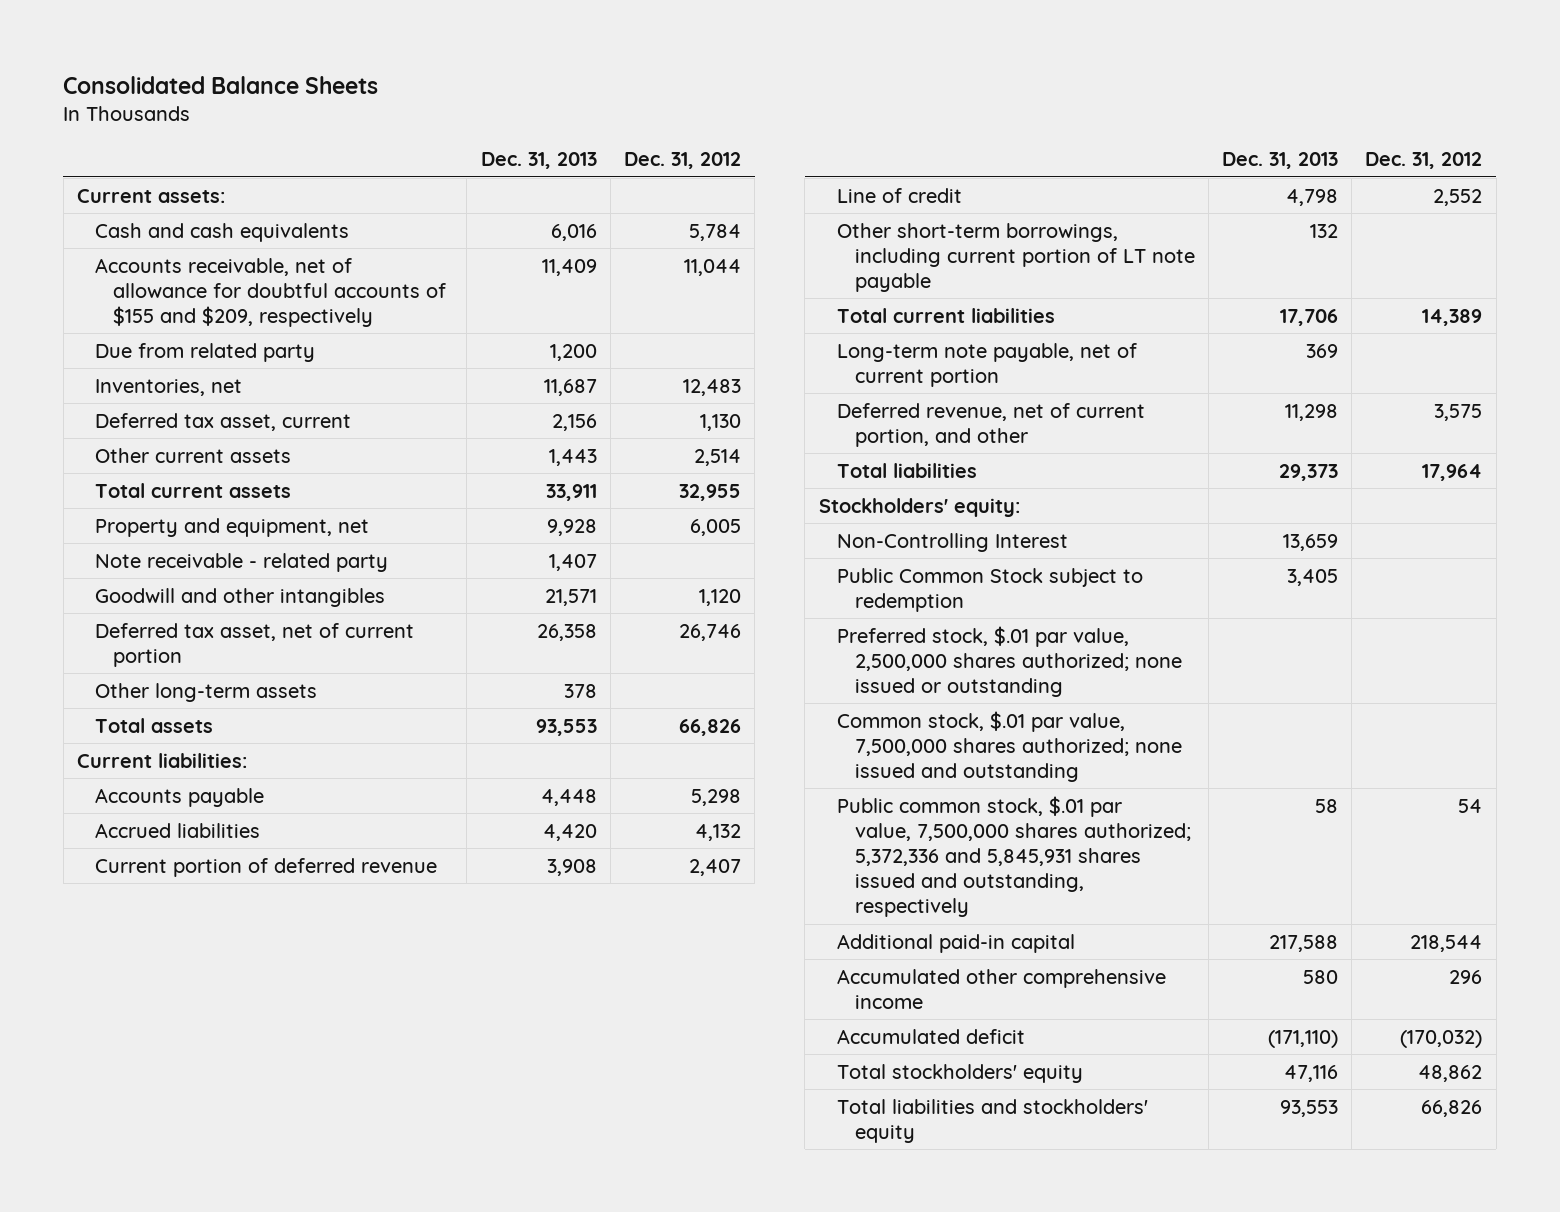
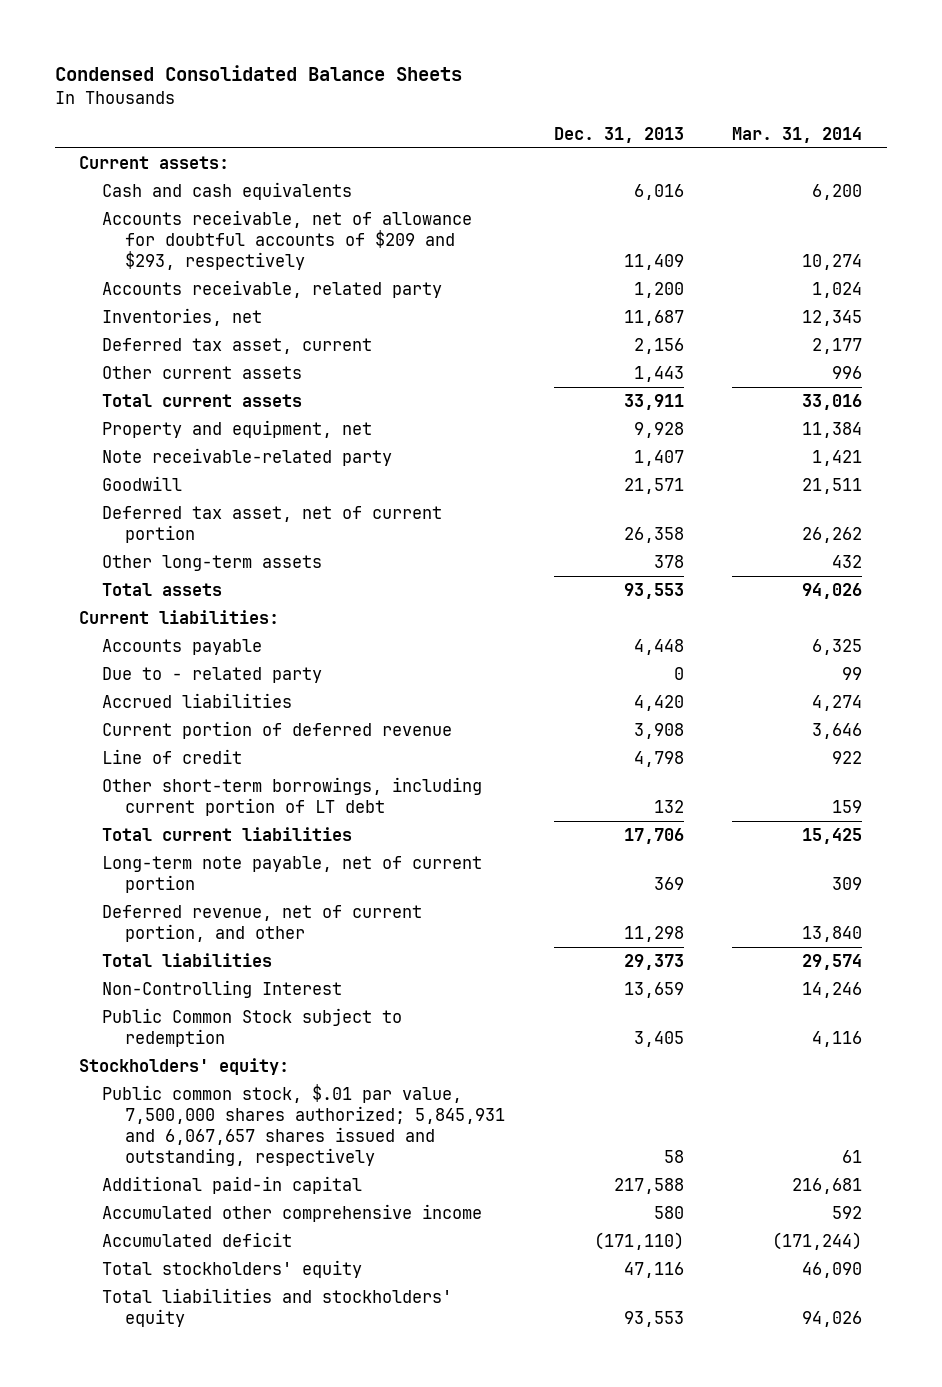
- Consolidated Balance Sheets
+ Condensed Consolidated Balance Sheets
- | Dec. 31, 2013 | Dec. 31, 2012
+ | Dec. 31, 2013 | Mar. 31, 2014
- Accounts receivable, net of allowance for doubtful accounts of $155 and $209, respectively | 11,409 | 11,044
- Due from related party | 1,200 |
+ Accounts receivable, net of allowance for doubtful accounts of $209 and $293, respectively | 11,409 | 10,274
+ Accounts receivable, related party | 1,200 | 1,024
- Note receivable - related party | 1,407 |
- Goodwill and other intangibles | 21,571 | 1,120
+ Note receivable-related party | 1,407 | 1,421
+ Goodwill | 21,571 | 21,511
+ Due to - related party | 0 | 99
- Other short-term borrowings, including current portion of LT note payable | 132 |
+ Other short-term borrowings, including current portion of LT debt | 132 | 159
- Preferred stock, $.01 par value, 2,500,000 shares authorized; none issued or outstanding
- Common stock, $.01 par value, 7,500,000 shares authorized; none issued and outstanding
- Public common stock, $.01 par value, 7,500,000 shares authorized; 5,372,336 and 5,845,931 shares issued and outstanding, respectively | 58 | 54
moved down: Stockholders' equity:
+ Public common stock, $.01 par value, 7,500,000 shares authorized; 5,845,931 and 6,067,657 shares issued and outstanding, respectively | 58 | 61

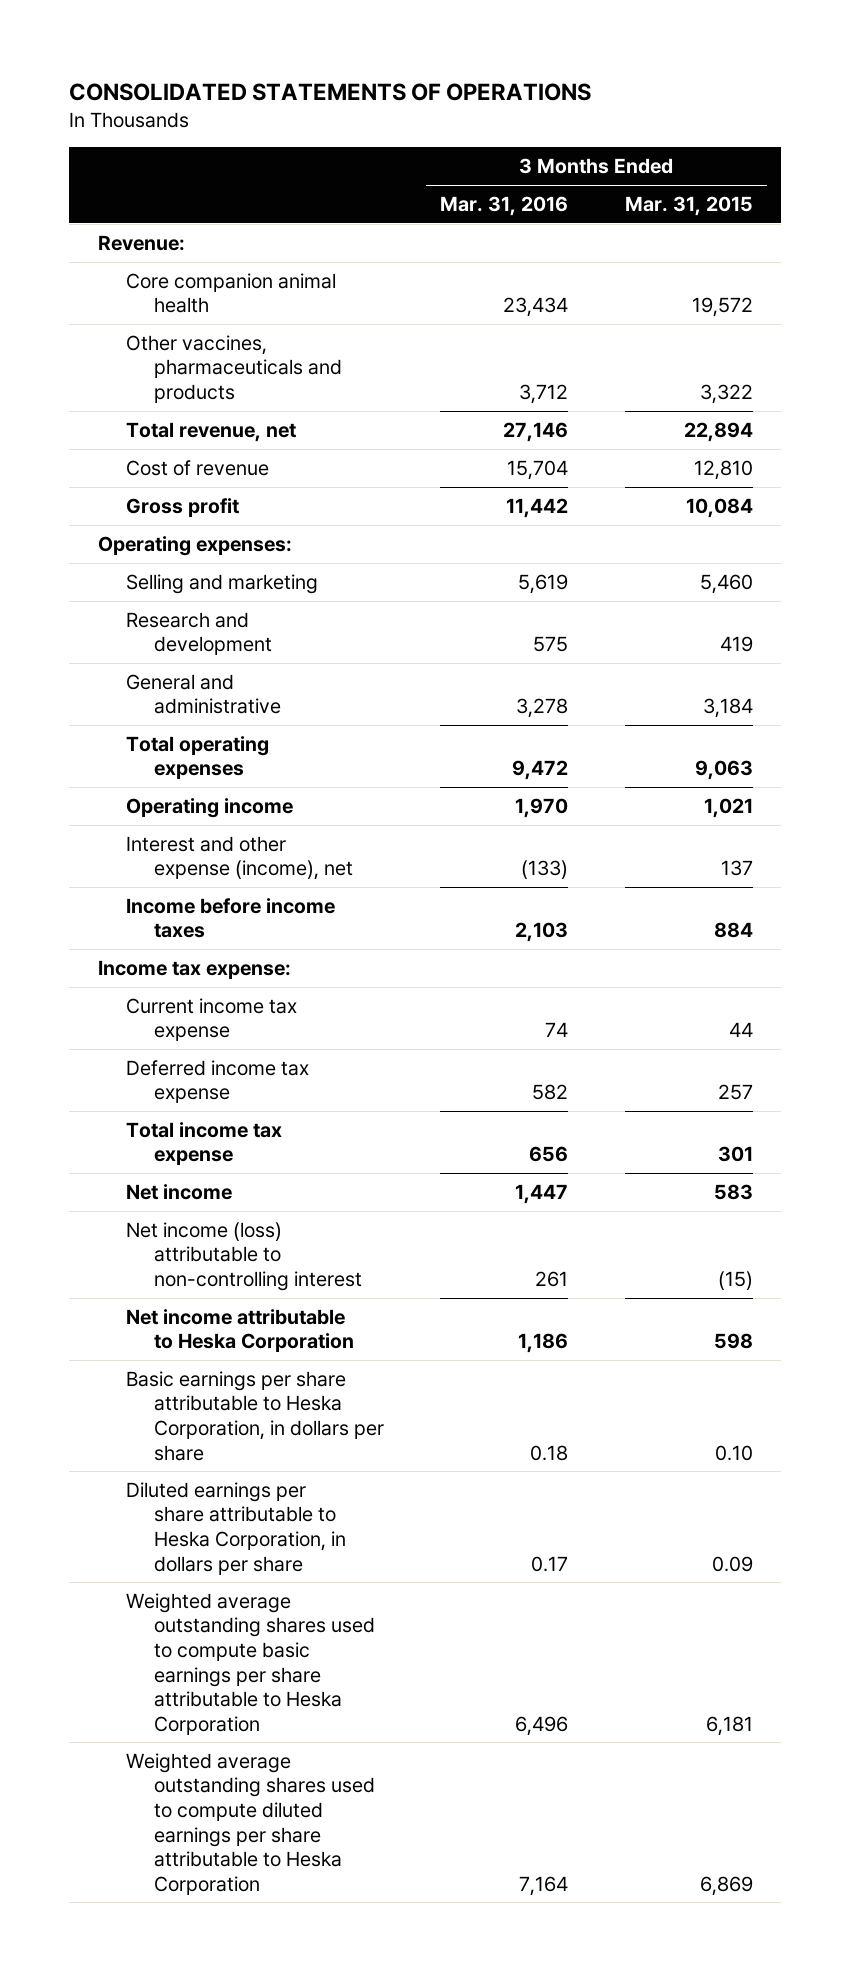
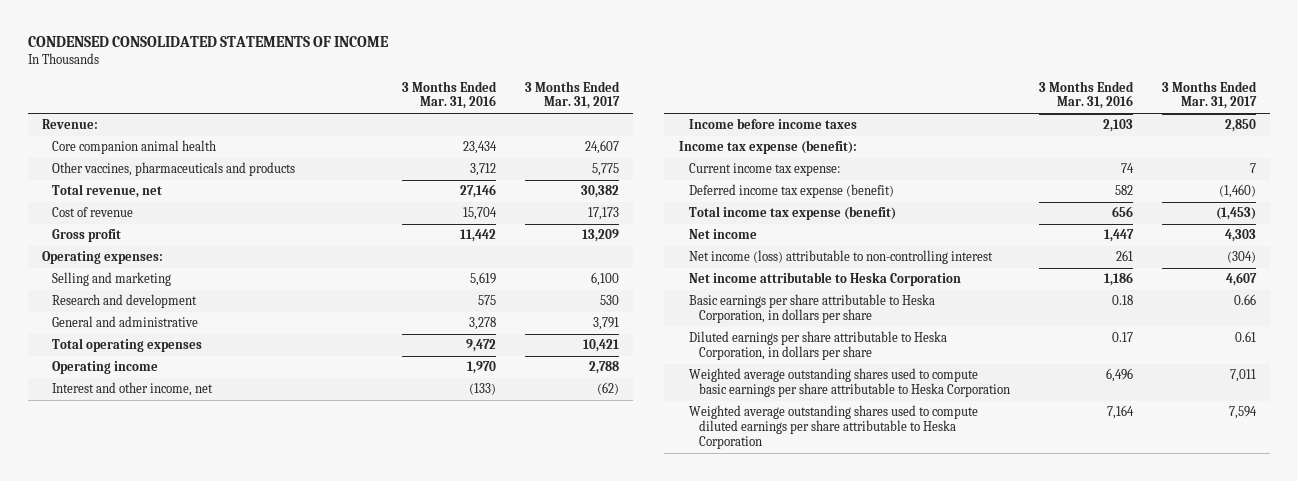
- CONSOLIDATED STATEMENTS OF OPERATIONS
+ CONDENSED CONSOLIDATED STATEMENTS OF INCOME
- | 3 Months Ended Mar. 31, 2016 | 3 Months Ended Mar. 31, 2015
+ | 3 Months Ended Mar. 31, 2016 | 3 Months Ended Mar. 31, 2017
- Interest and other expense (income), net | (133) | 137
+ Interest and other income, net | (133) | (62)
- Income tax expense:
- Current income tax expense | 74 | 44
- Deferred income tax expense | 582 | 257
- Total income tax expense | 656 | 301
+ Income tax expense (benefit):
+ Current income tax expense: | 74 | 7
+ Deferred income tax expense (benefit) | 582 | (1,460)
+ Total income tax expense (benefit) | 656 | (1,453)

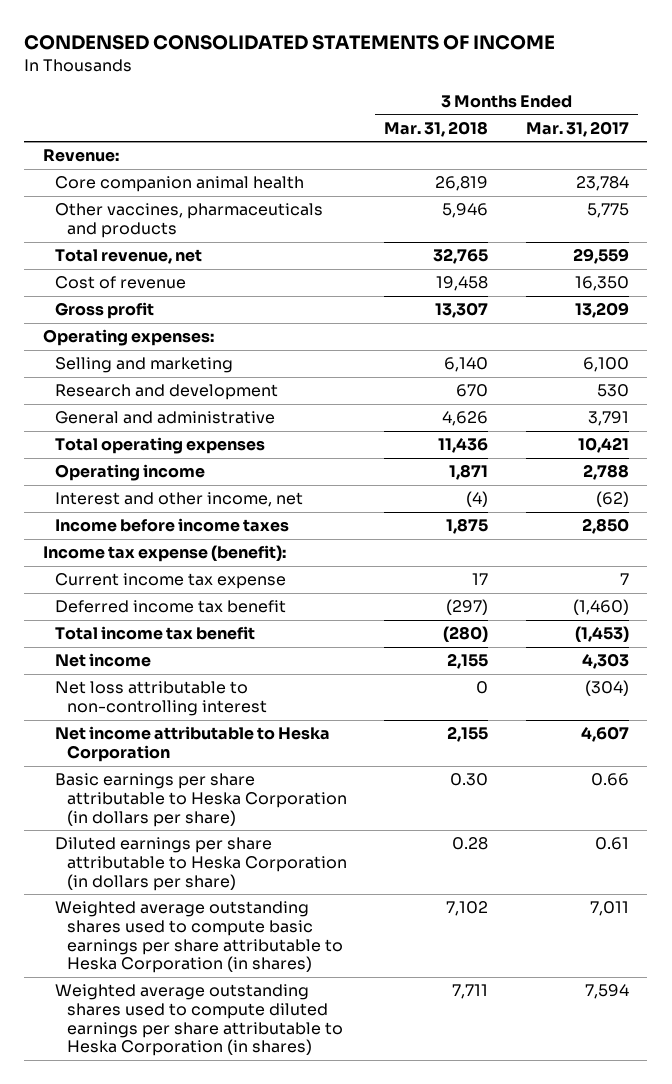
- | 3 Months Ended Mar. 31, 2016 | 3 Months Ended Mar. 31, 2017
+ | 3 Months Ended Mar. 31, 2018 | 3 Months Ended Mar. 31, 2017
- Core companion animal health | 23,434 | 24,607
+ Core companion animal health | 26,819 | 23,784
- Total revenue, net | 27,146 | 30,382
- Cost of revenue | 15,704 | 17,173
+ Total revenue, net | 32,765 | 29,559
+ Cost of revenue | 19,458 | 16,350
- Current income tax expense: | 74 | 7
- Deferred income tax expense (benefit) | 582 | (1,460)
- Total income tax expense (benefit) | 656 | (1,453)
+ Current income tax expense | 17 | 7
+ Deferred income tax benefit | (297) | (1,460)
+ Total income tax benefit | (280) | (1,453)
- Net income (loss) attributable to non-controlling interest | 261 | (304)
+ Net loss attributable to non-controlling interest | 0 | (304)
- Basic earnings per share attributable to Heska Corporation, in dollars per share | 0.18 | 0.66
- Diluted earnings per share attributable to Heska Corporation, in dollars per share | 0.17 | 0.61
- Weighted average outstanding shares used to compute basic earnings per share attributable to Heska Corporation | 6,496 | 7,011
- Weighted average outstanding shares used to compute diluted earnings per share attributable to Heska Corporation | 7,164 | 7,594
+ Basic earnings per share attributable to Heska Corporation (in dollars per share) | 0.30 | 0.66
+ Diluted earnings per share attributable to Heska Corporation (in dollars per share) | 0.28 | 0.61
+ Weighted average outstanding shares used to compute basic earnings per share attributable to Heska Corporation (in shares) | 7,102 | 7,011
+ Weighted average outstanding shares used to compute diluted earnings per share attributable to Heska Corporation (in shares) | 7,711 | 7,594

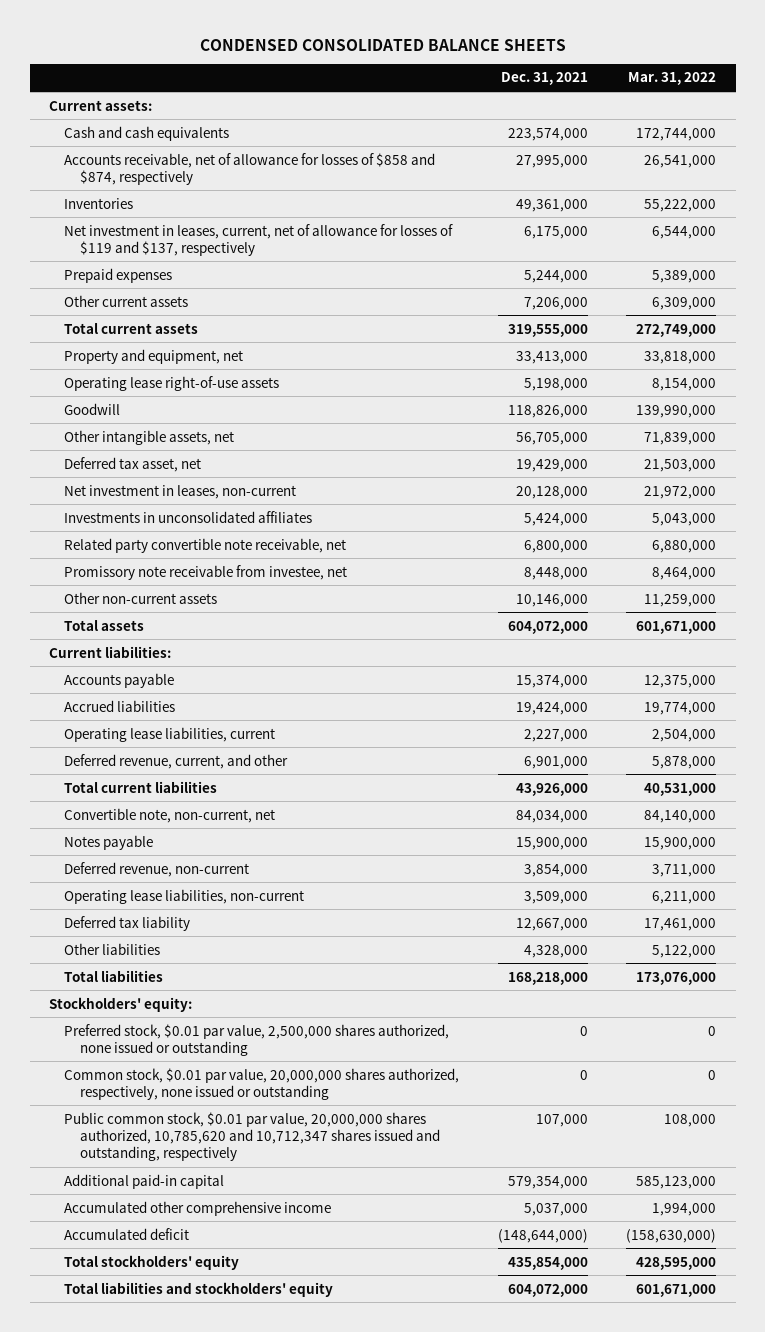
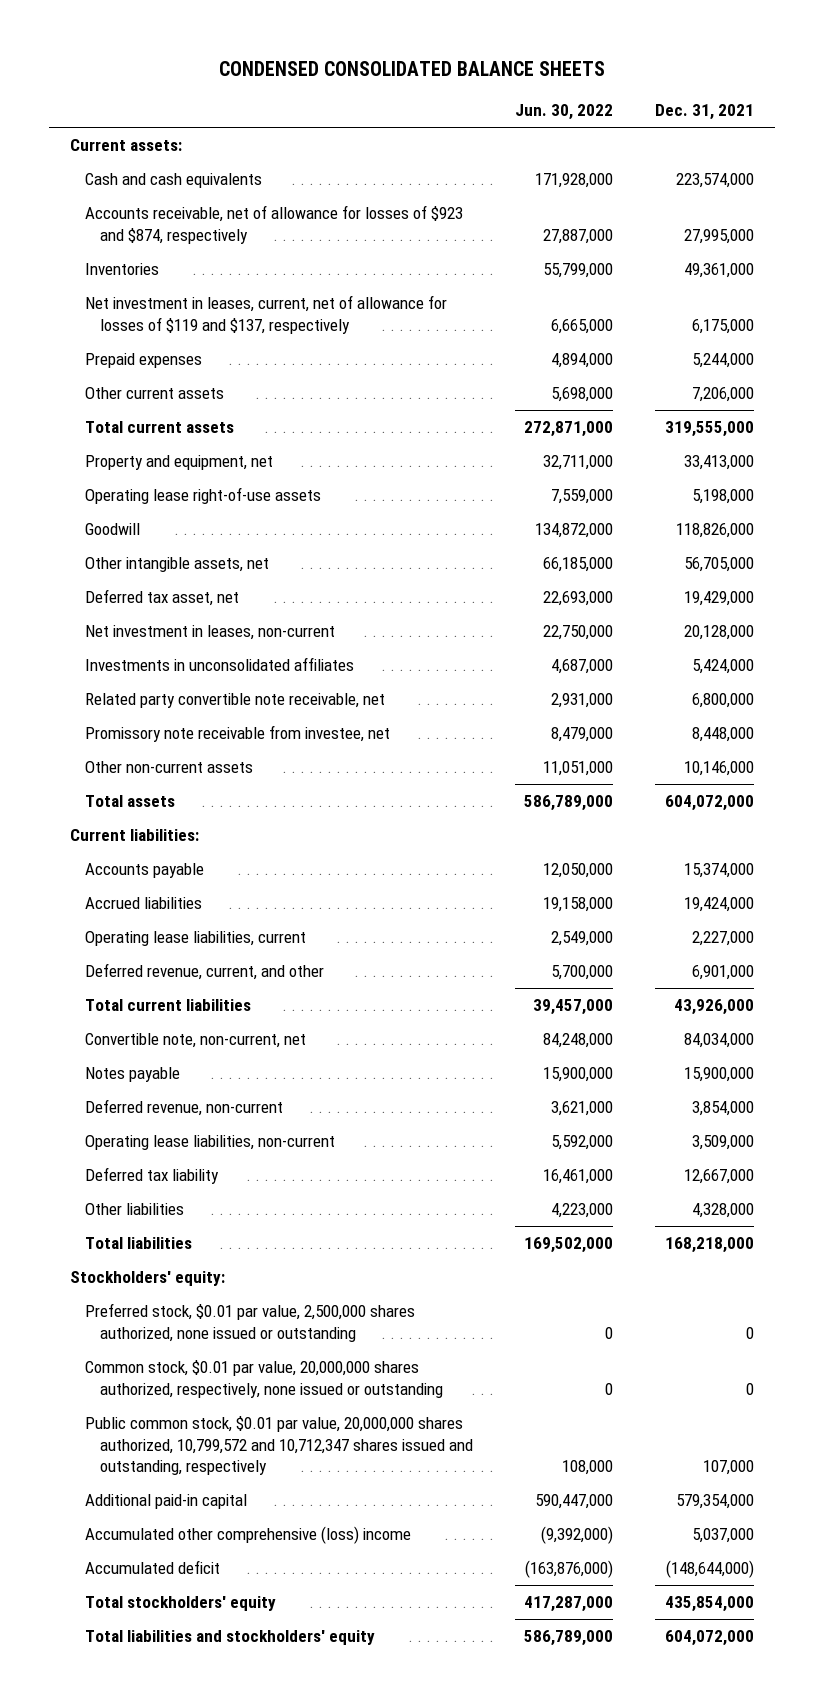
- | Dec. 31, 2021 | Mar. 31, 2022
+ | Jun. 30, 2022 | Dec. 31, 2021
- Accounts receivable, net of allowance for losses of $858 and $874, respectively | 27,995,000 | 26,541,000
+ Accounts receivable, net of allowance for losses of $923 and $874, respectively | 27,887,000 | 27,995,000
- Public common stock, $0.01 par value, 20,000,000 shares authorized, 10,785,620 and 10,712,347 shares issued and outstanding, respectively | 107,000 | 108,000
+ Public common stock, $0.01 par value, 20,000,000 shares authorized, 10,799,572 and 10,712,347 shares issued and outstanding, respectively | 108,000 | 107,000
- Accumulated other comprehensive income | 5,037,000 | 1,994,000
+ Accumulated other comprehensive (loss) income | (9,392,000) | 5,037,000

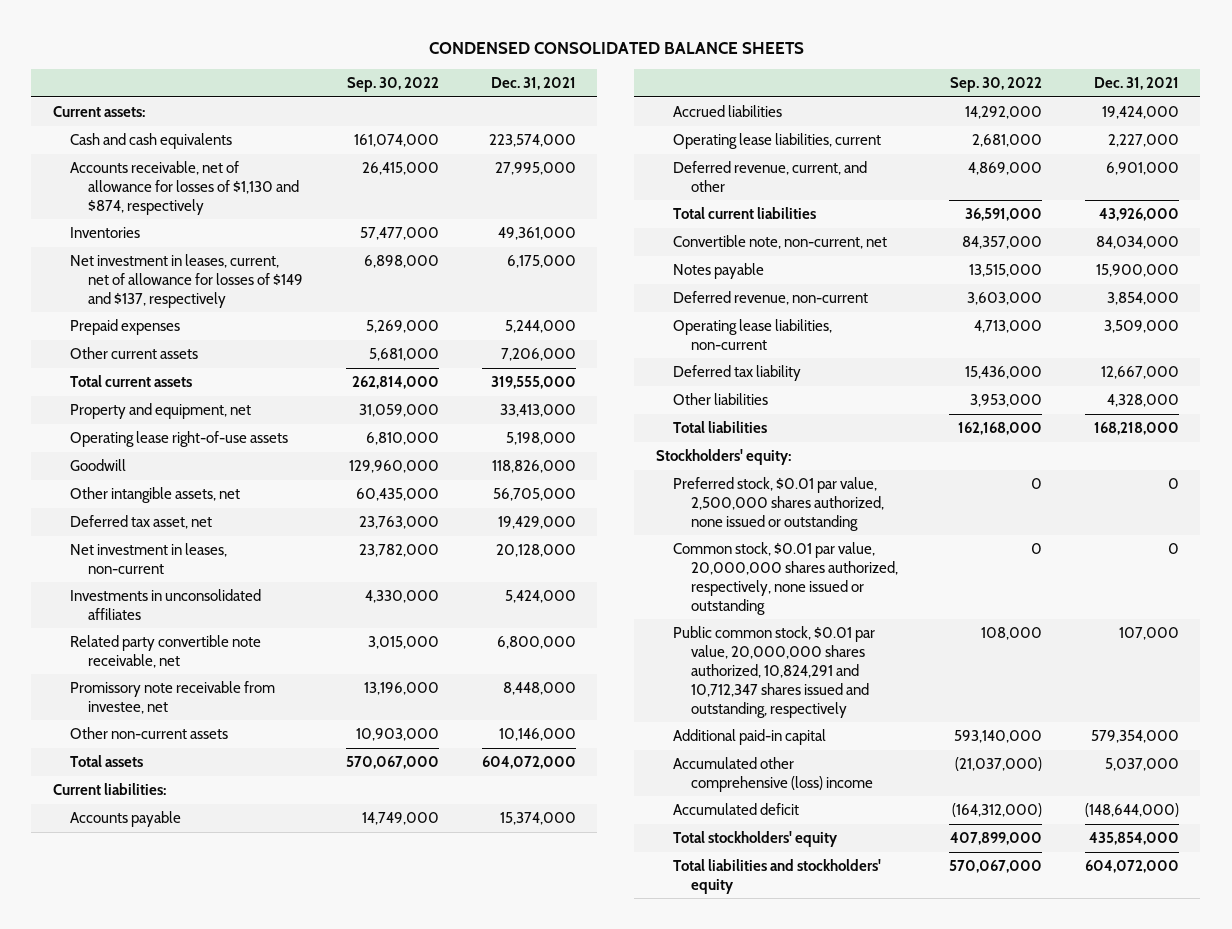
- | Jun. 30, 2022 | Dec. 31, 2021
+ | Sep. 30, 2022 | Dec. 31, 2021
- Accounts receivable, net of allowance for losses of $923 and $874, respectively | 27,887,000 | 27,995,000
+ Accounts receivable, net of allowance for losses of $1,130 and $874, respectively | 26,415,000 | 27,995,000
- Net investment in leases, current, net of allowance for losses of $119 and $137, respectively | 6,665,000 | 6,175,000
+ Net investment in leases, current, net of allowance for losses of $149 and $137, respectively | 6,898,000 | 6,175,000
- Public common stock, $0.01 par value, 20,000,000 shares authorized, 10,799,572 and 10,712,347 shares issued and outstanding, respectively | 108,000 | 107,000
+ Public common stock, $0.01 par value, 20,000,000 shares authorized, 10,824,291 and 10,712,347 shares issued and outstanding, respectively | 108,000 | 107,000

